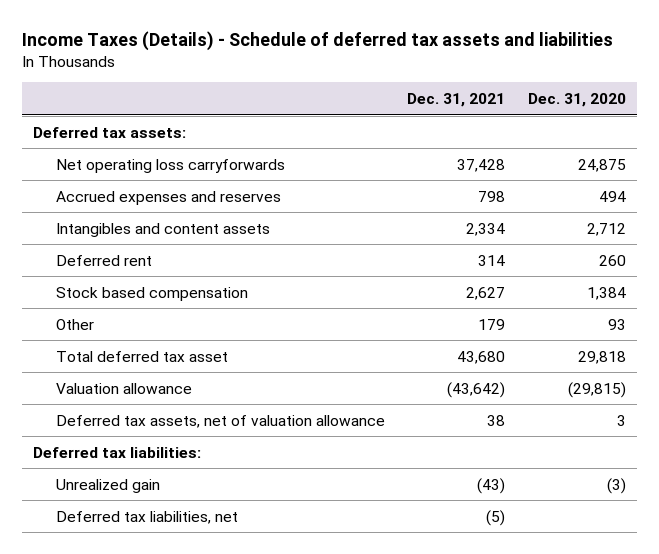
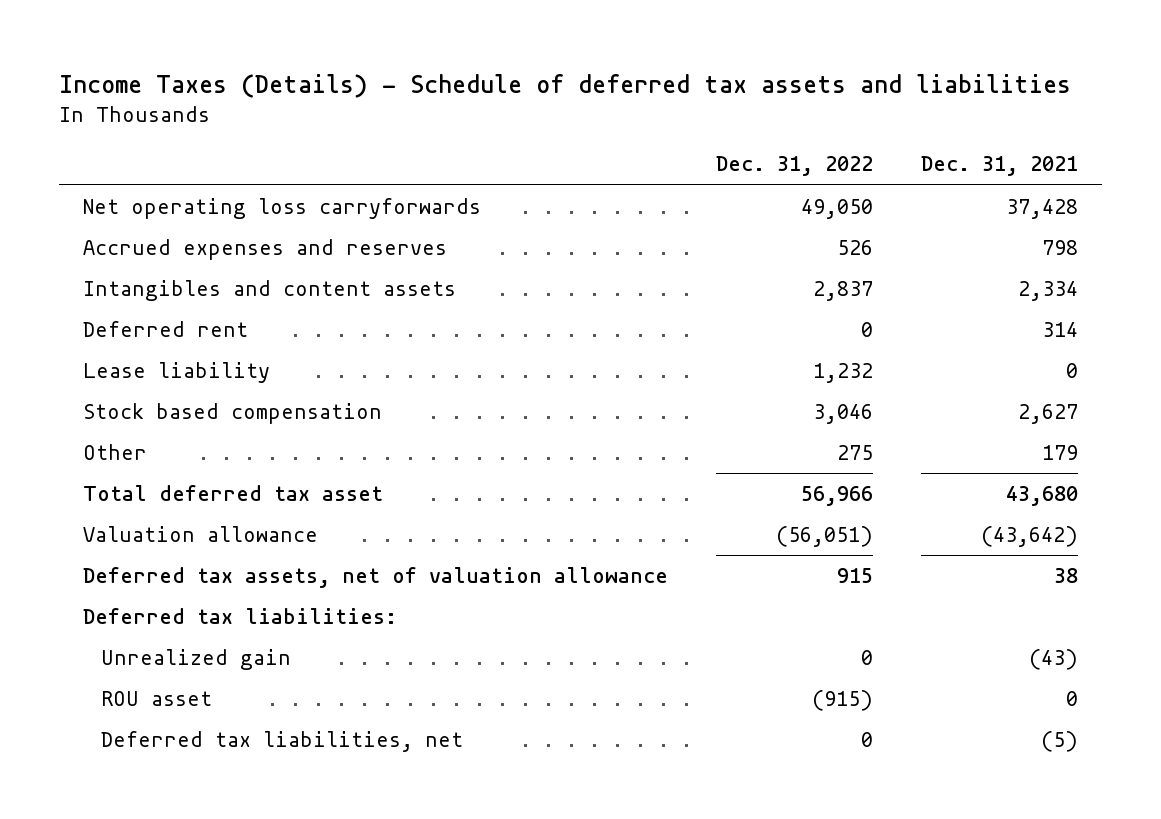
- | Dec. 31, 2021 | Dec. 31, 2020
+ | Dec. 31, 2022 | Dec. 31, 2021
- Deferred tax assets:
+ Lease liability | 1,232 | 0
+ ROU asset | (915) | 0

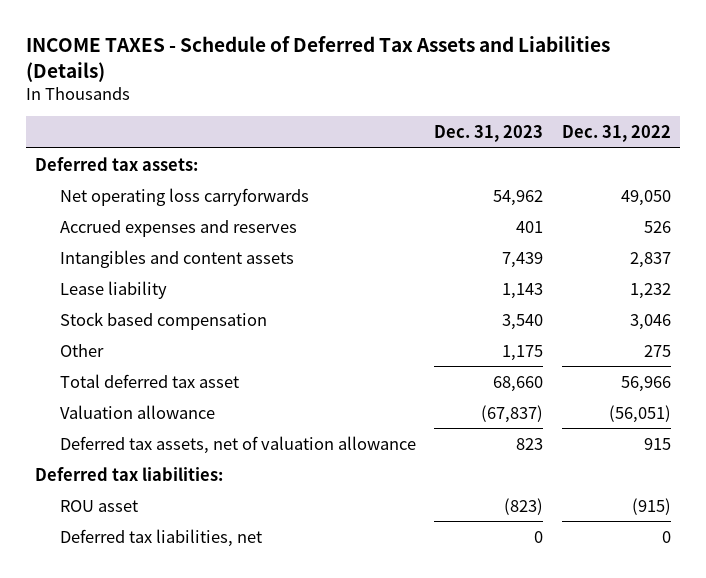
- Income Taxes (Details) - Schedule of deferred tax assets and liabilities
+ INCOME TAXES - Schedule of Deferred Tax Assets and Liabilities (Details)
- | Dec. 31, 2022 | Dec. 31, 2021
+ | Dec. 31, 2023 | Dec. 31, 2022
+ Deferred tax assets:
- Deferred rent | 0 | 314
- Unrealized gain | 0 | (43)

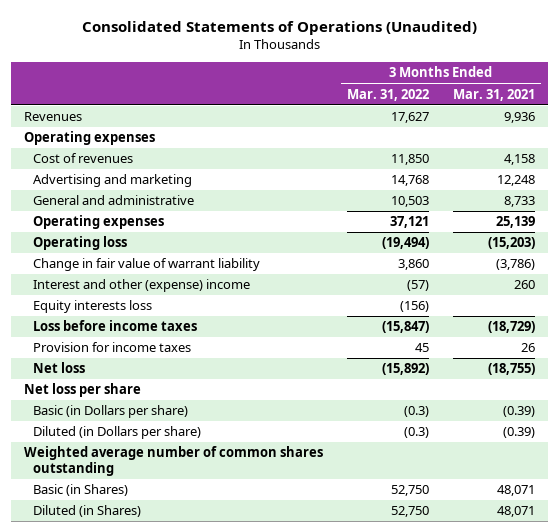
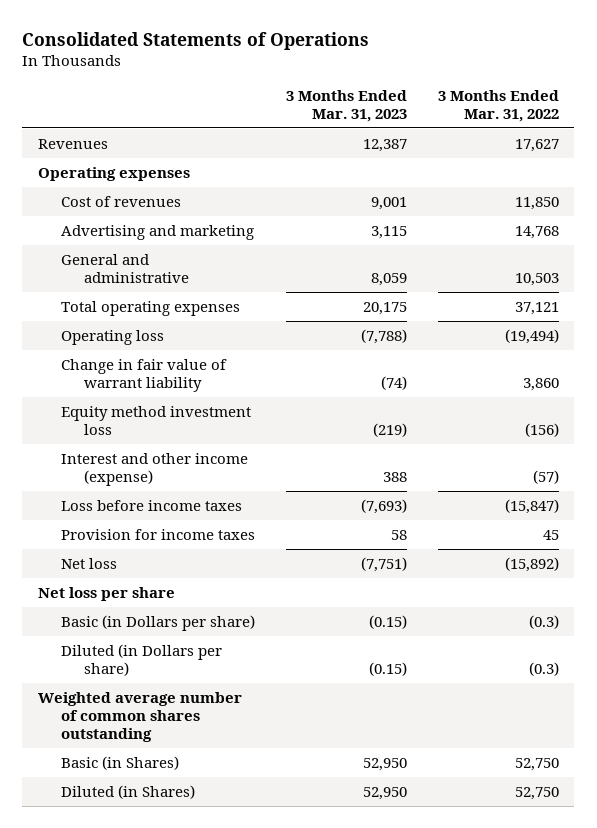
- Consolidated Statements of Operations (Unaudited)
+ Consolidated Statements of Operations
- | 3 Months Ended Mar. 31, 2022 | 3 Months Ended Mar. 31, 2021
+ | 3 Months Ended Mar. 31, 2023 | 3 Months Ended Mar. 31, 2022
- Operating expenses | 37,121 | 25,139
+ Total operating expenses | 20,175 | 37,121
- Interest and other (expense) income | (57) | 260
- Equity interests loss | (156) |
+ Equity method investment loss | (219) | (156)
+ Interest and other income (expense) | 388 | (57)

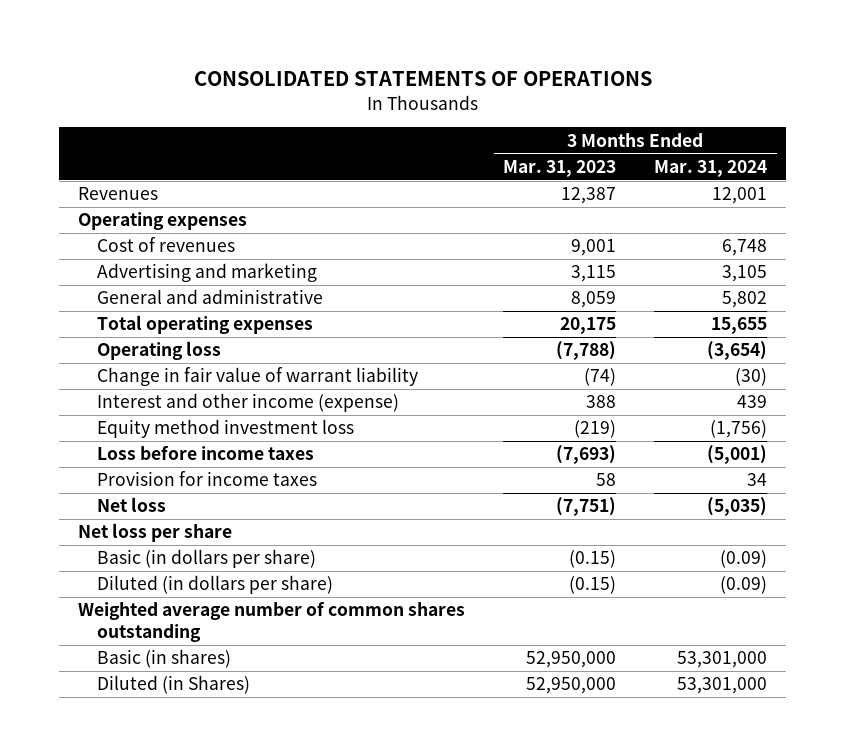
- Consolidated Statements of Operations
+ CONSOLIDATED STATEMENTS OF OPERATIONS
- | 3 Months Ended Mar. 31, 2023 | 3 Months Ended Mar. 31, 2022
+ | 3 Months Ended Mar. 31, 2023 | 3 Months Ended Mar. 31, 2024
moved down: Equity method investment loss | (219) | (1,756)
- Basic (in Dollars per share) | (0.15) | (0.3)
- Diluted (in Dollars per share) | (0.15) | (0.3)
+ Basic (in dollars per share) | (0.15) | (0.09)
+ Diluted (in dollars per share) | (0.15) | (0.09)
- Basic (in Shares) | 52,950 | 52,750
- Diluted (in Shares) | 52,950 | 52,750
+ Basic (in shares) | 52,950,000 | 53,301,000
+ Diluted (in Shares) | 52,950,000 | 53,301,000

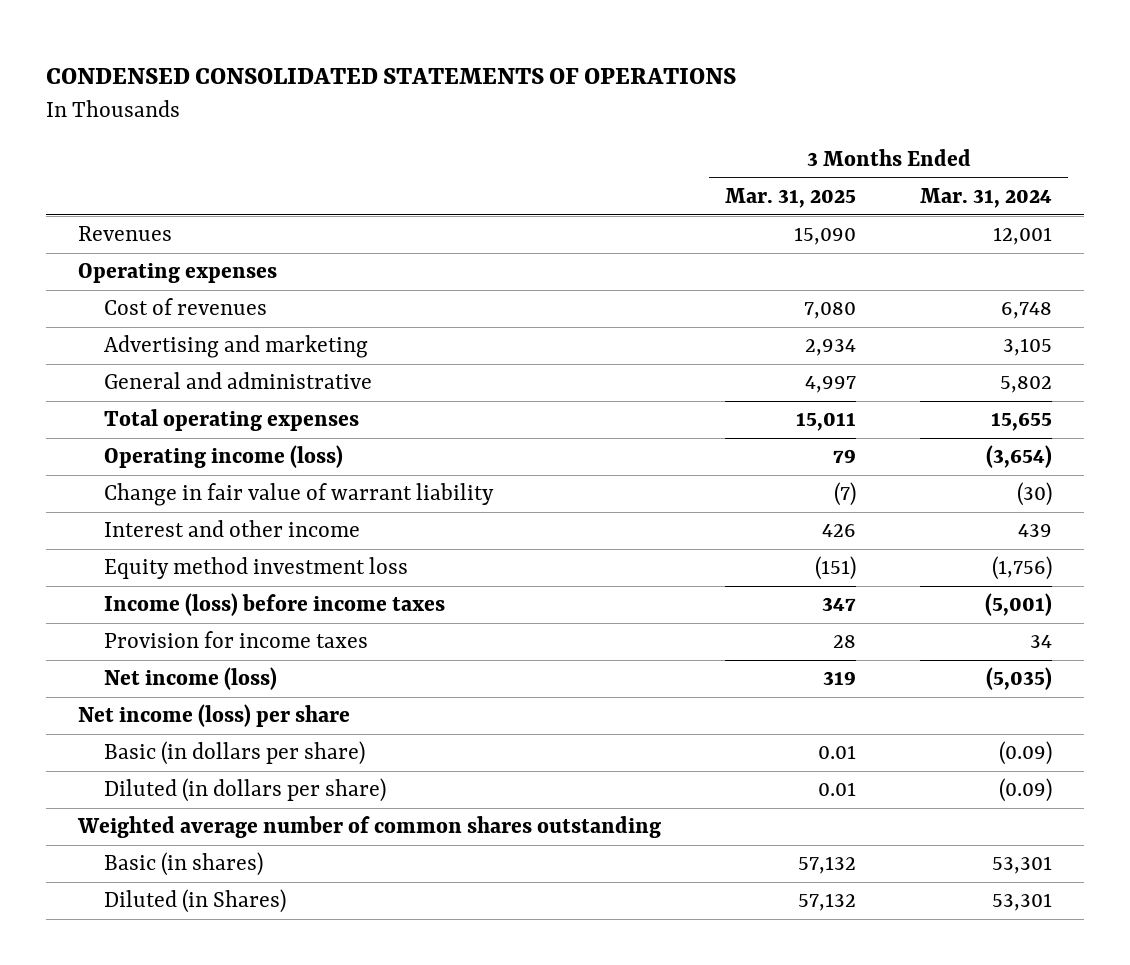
- CONSOLIDATED STATEMENTS OF OPERATIONS
+ CONDENSED CONSOLIDATED STATEMENTS OF OPERATIONS
- | 3 Months Ended Mar. 31, 2023 | 3 Months Ended Mar. 31, 2024
+ | 3 Months Ended Mar. 31, 2025 | 3 Months Ended Mar. 31, 2024
- Operating loss | (7,788) | (3,654)
+ Operating income (loss) | 79 | (3,654)
- Interest and other income (expense) | 388 | 439
+ Interest and other income | 426 | 439
- Loss before income taxes | (7,693) | (5,001)
+ Income (loss) before income taxes | 347 | (5,001)
- Net loss | (7,751) | (5,035)
- Net loss per share
+ Net income (loss) | 319 | (5,035)
+ Net income (loss) per share
- Basic (in shares) | 52,950,000 | 53,301,000
- Diluted (in Shares) | 52,950,000 | 53,301,000
+ Basic (in shares) | 57,132 | 53,301
+ Diluted (in Shares) | 57,132 | 53,301

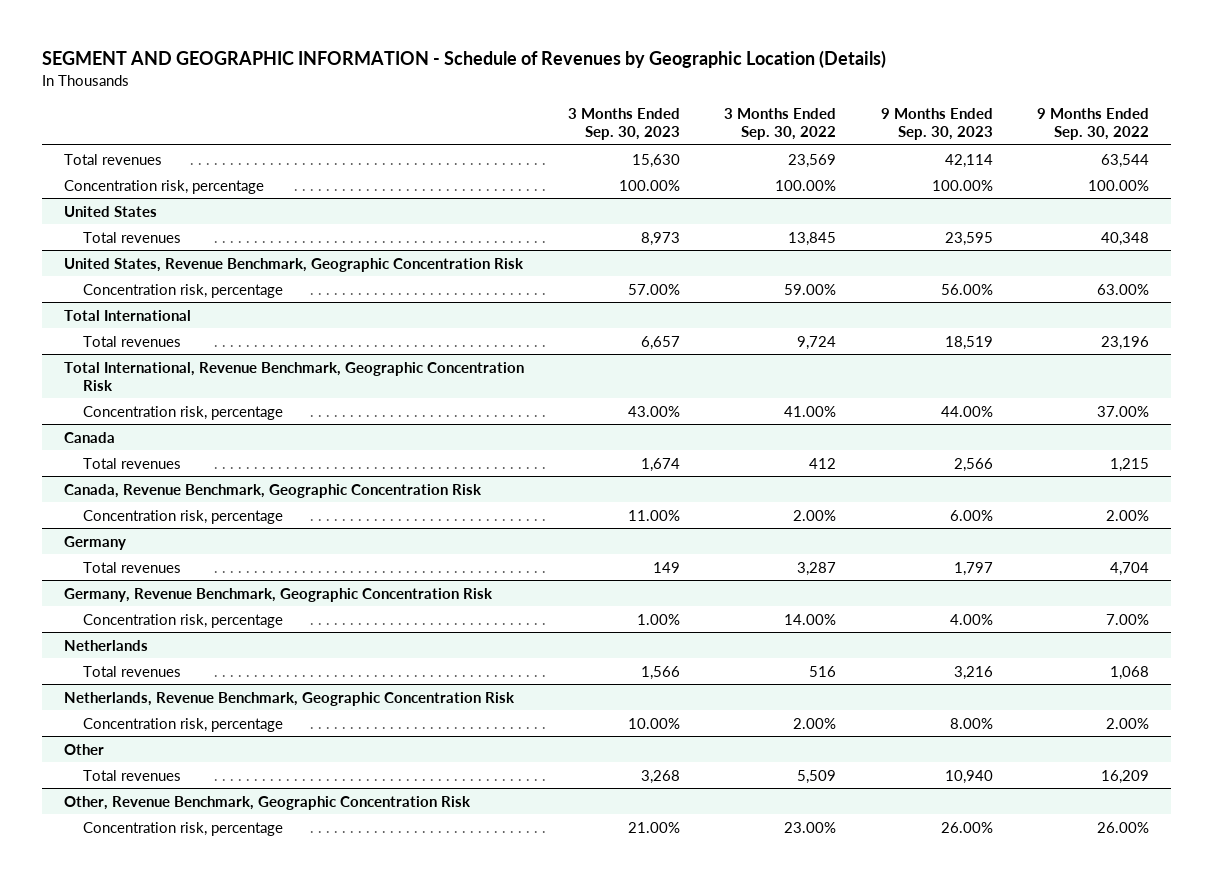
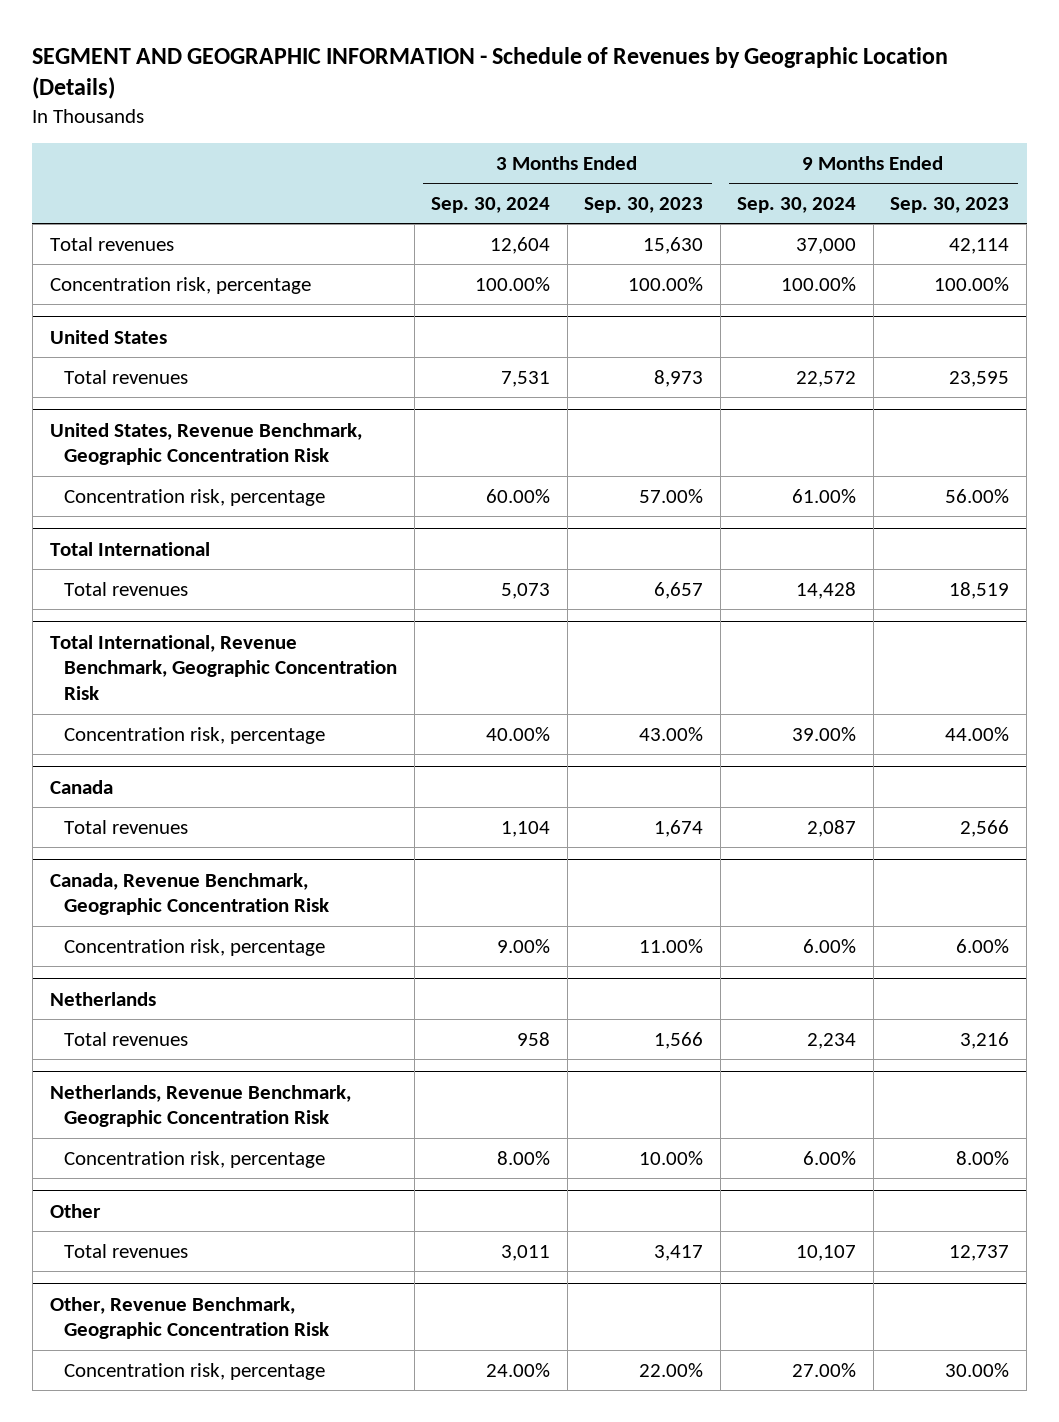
- | 3 Months Ended Sep. 30, 2023 | 3 Months Ended Sep. 30, 2022 | 9 Months Ended Sep. 30, 2023 | 9 Months Ended Sep. 30, 2022
+ | 3 Months Ended Sep. 30, 2024 | 3 Months Ended Sep. 30, 2023 | 9 Months Ended Sep. 30, 2024 | 9 Months Ended Sep. 30, 2023
- Germany
- Total revenues | 149 | 3,287 | 1,797 | 4,704
- Germany, Revenue Benchmark, Geographic Concentration Risk
- Concentration risk, percentage | 1.00% | 14.00% | 4.00% | 7.00%
@ Other
- Total revenues | 3,268 | 5,509 | 10,940 | 16,209
+ Total revenues | 3,011 | 3,417 | 10,107 | 12,737
@ Other, Revenue Benchmark, Geographic Concentration Risk
- Concentration risk, percentage | 21.00% | 23.00% | 26.00% | 26.00%
+ Concentration risk, percentage | 24.00% | 22.00% | 27.00% | 30.00%

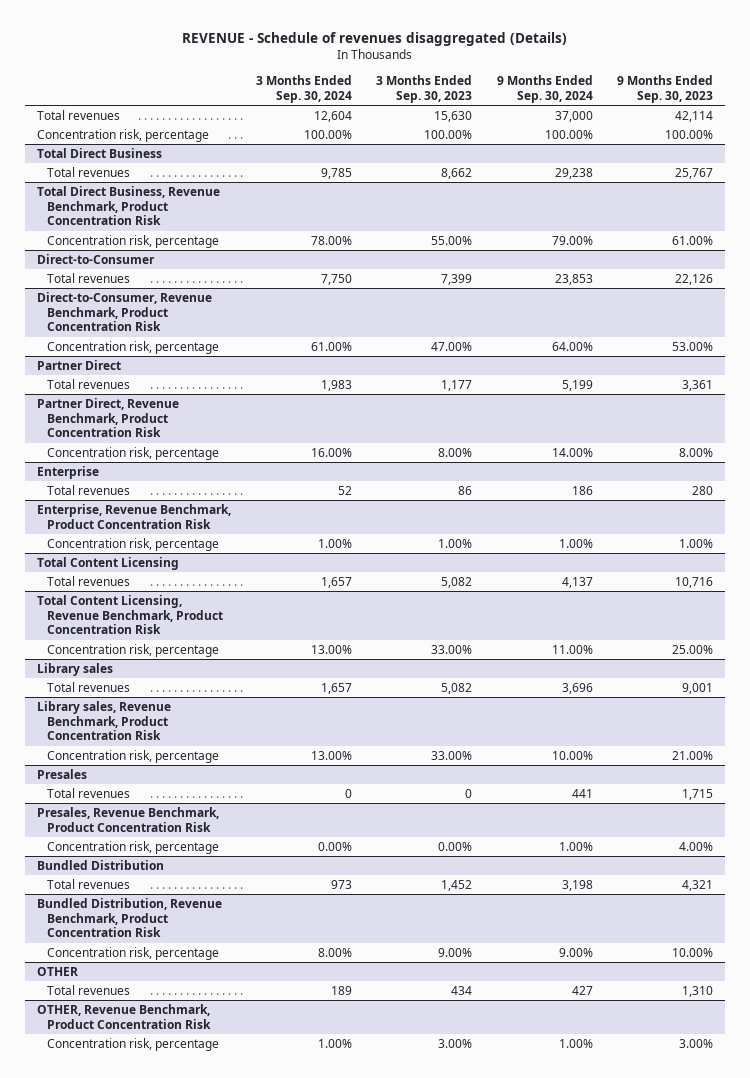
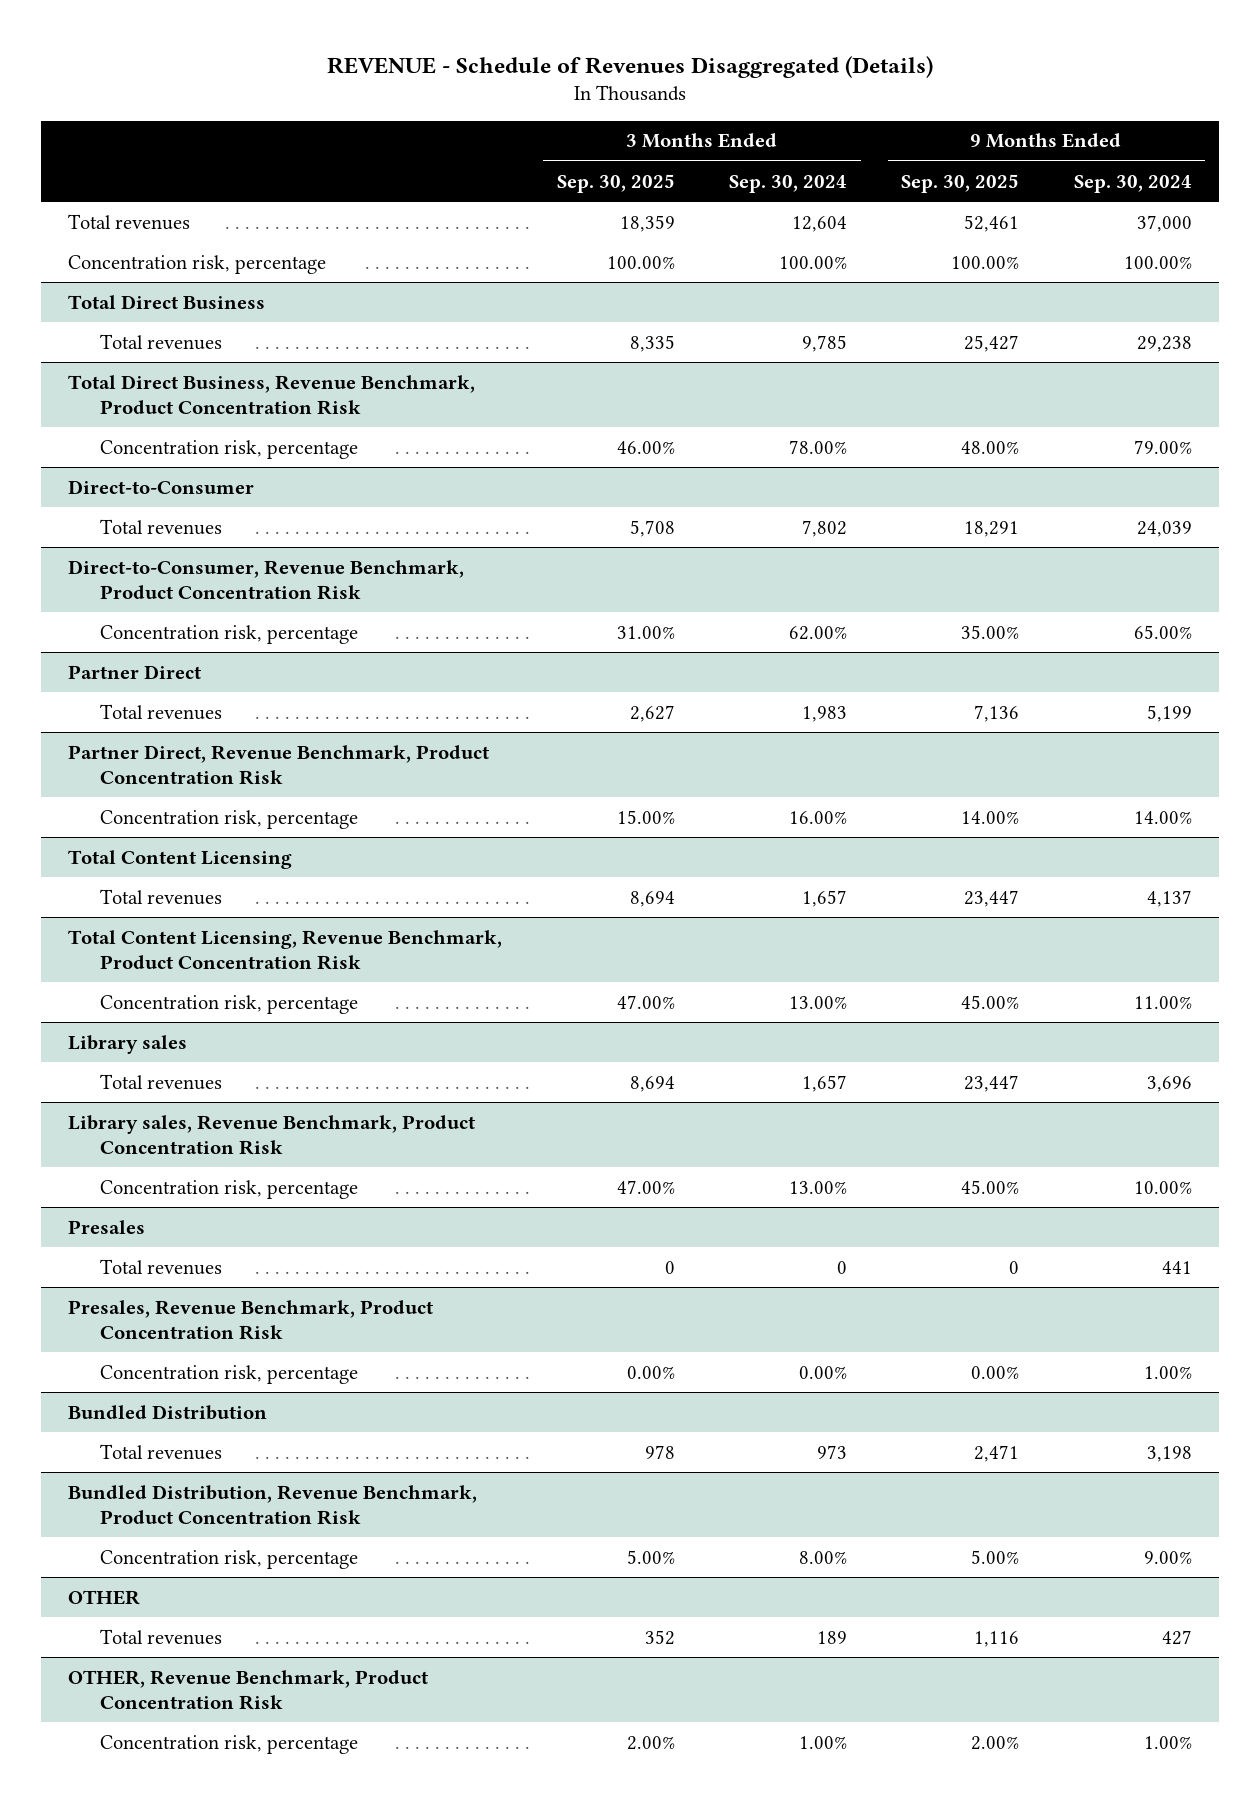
- REVENUE - Schedule of revenues disaggregated (Details)
+ REVENUE - Schedule of Revenues Disaggregated (Details)
- | 3 Months Ended Sep. 30, 2024 | 3 Months Ended Sep. 30, 2023 | 9 Months Ended Sep. 30, 2024 | 9 Months Ended Sep. 30, 2023
+ | 3 Months Ended Sep. 30, 2025 | 3 Months Ended Sep. 30, 2024 | 9 Months Ended Sep. 30, 2025 | 9 Months Ended Sep. 30, 2024
@ Direct-to-Consumer
- Total revenues | 7,750 | 7,399 | 23,853 | 22,126
+ Total revenues | 5,708 | 7,802 | 18,291 | 24,039
@ Direct-to-Consumer, Revenue Benchmark, Product Concentration Risk
- Concentration risk, percentage | 61.00% | 47.00% | 64.00% | 53.00%
+ Concentration risk, percentage | 31.00% | 62.00% | 35.00% | 65.00%
- Enterprise
- Total revenues | 52 | 86 | 186 | 280
- Enterprise, Revenue Benchmark, Product Concentration Risk
- Concentration risk, percentage | 1.00% | 1.00% | 1.00% | 1.00%

